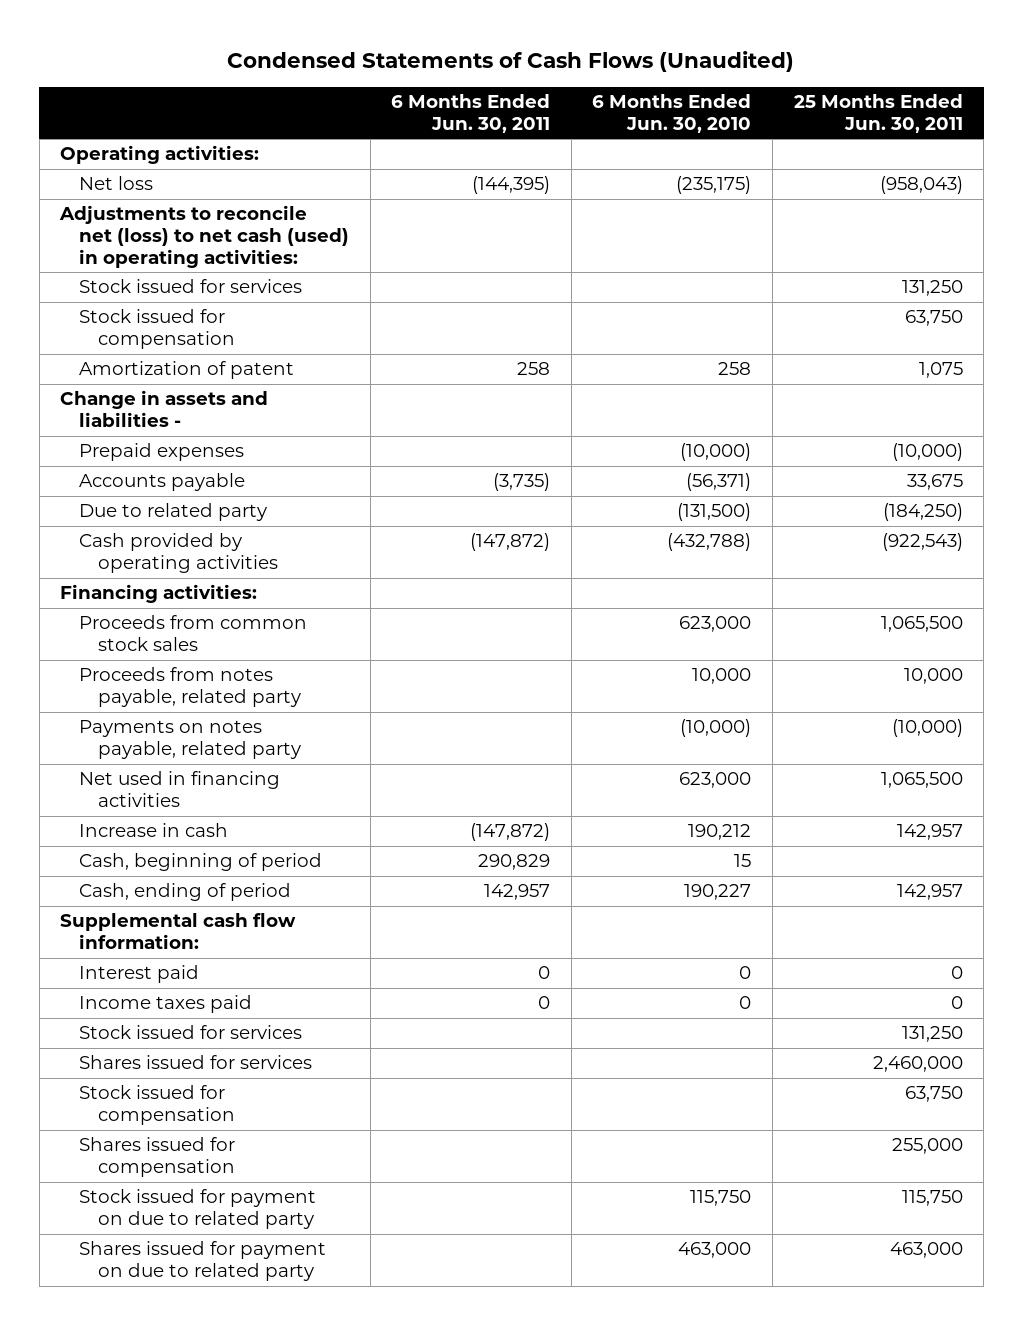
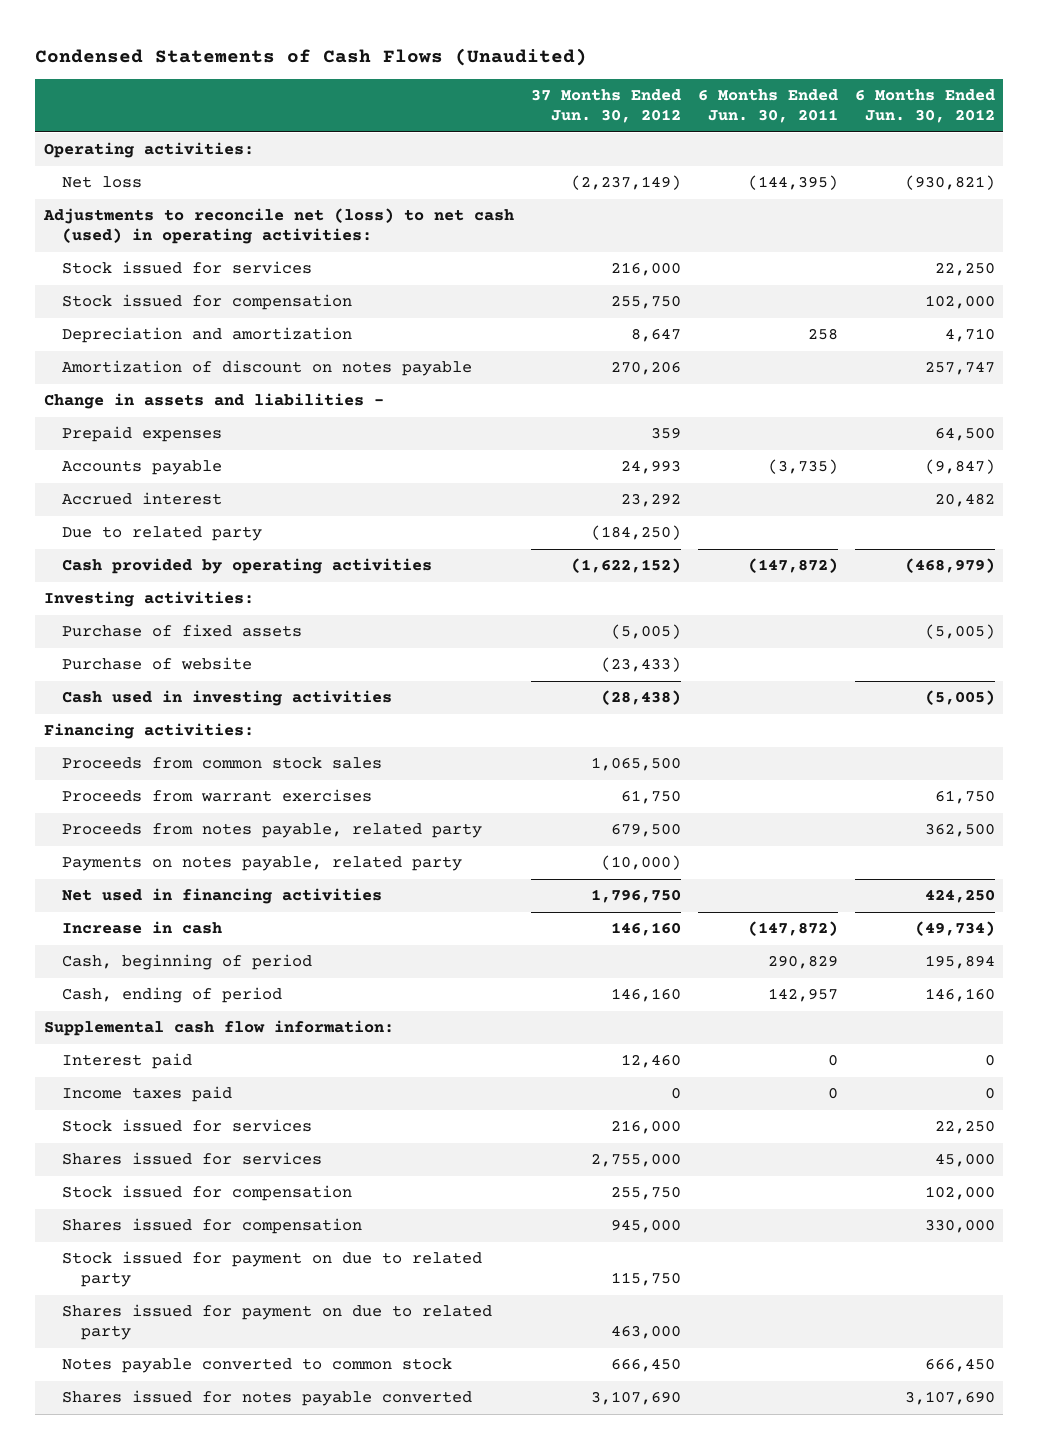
- | 6 Months Ended Jun. 30, 2011 | 6 Months Ended Jun. 30, 2010 | 25 Months Ended Jun. 30, 2011
+ | 37 Months Ended Jun. 30, 2012 | 6 Months Ended Jun. 30, 2011 | 6 Months Ended Jun. 30, 2012
- Amortization of patent | 258 | 258 | 1,075
+ Depreciation and amortization | 8,647 | 258 | 4,710
+ Amortization of discount on notes payable | 270,206 | | 257,747
+ Accrued interest | 23,292 | | 20,482
+ Investing activities:
+ Purchase of fixed assets | (5,005) | | (5,005)
+ Purchase of website | (23,433) | |
+ Cash used in investing activities | (28,438) | | (5,005)
+ Proceeds from warrant exercises | 61,750 | | 61,750
+ Notes payable converted to common stock | 666,450 | | 666,450
+ Shares issued for notes payable converted | 3,107,690 | | 3,107,690

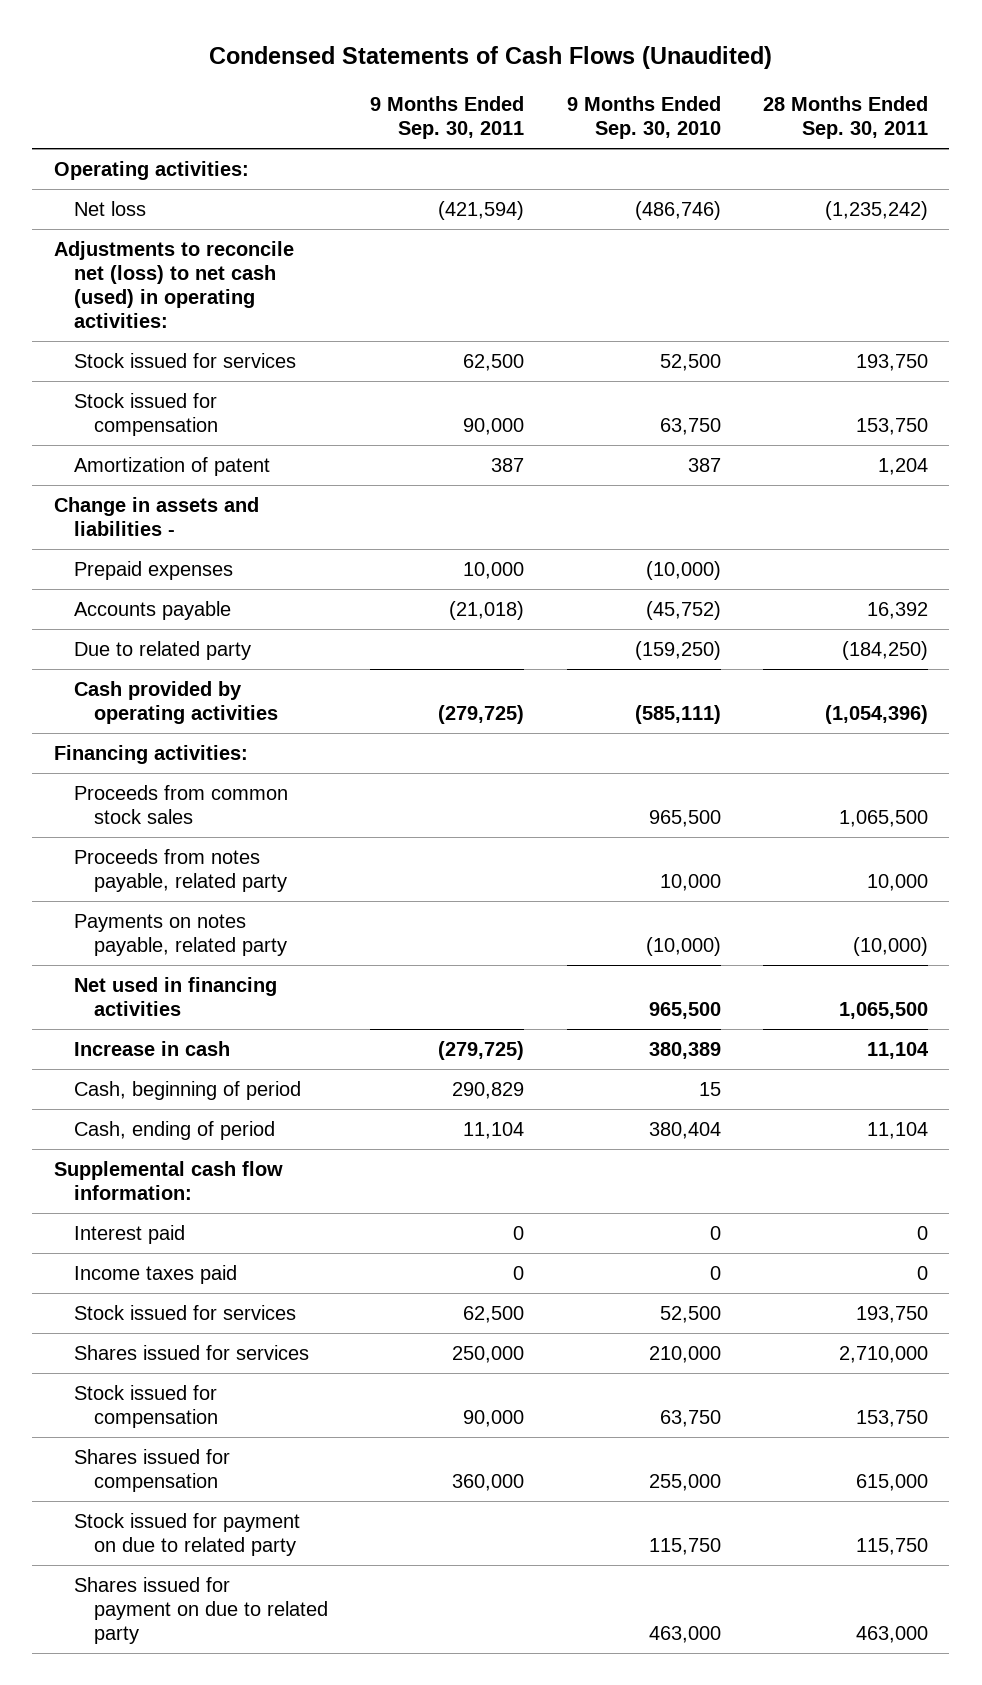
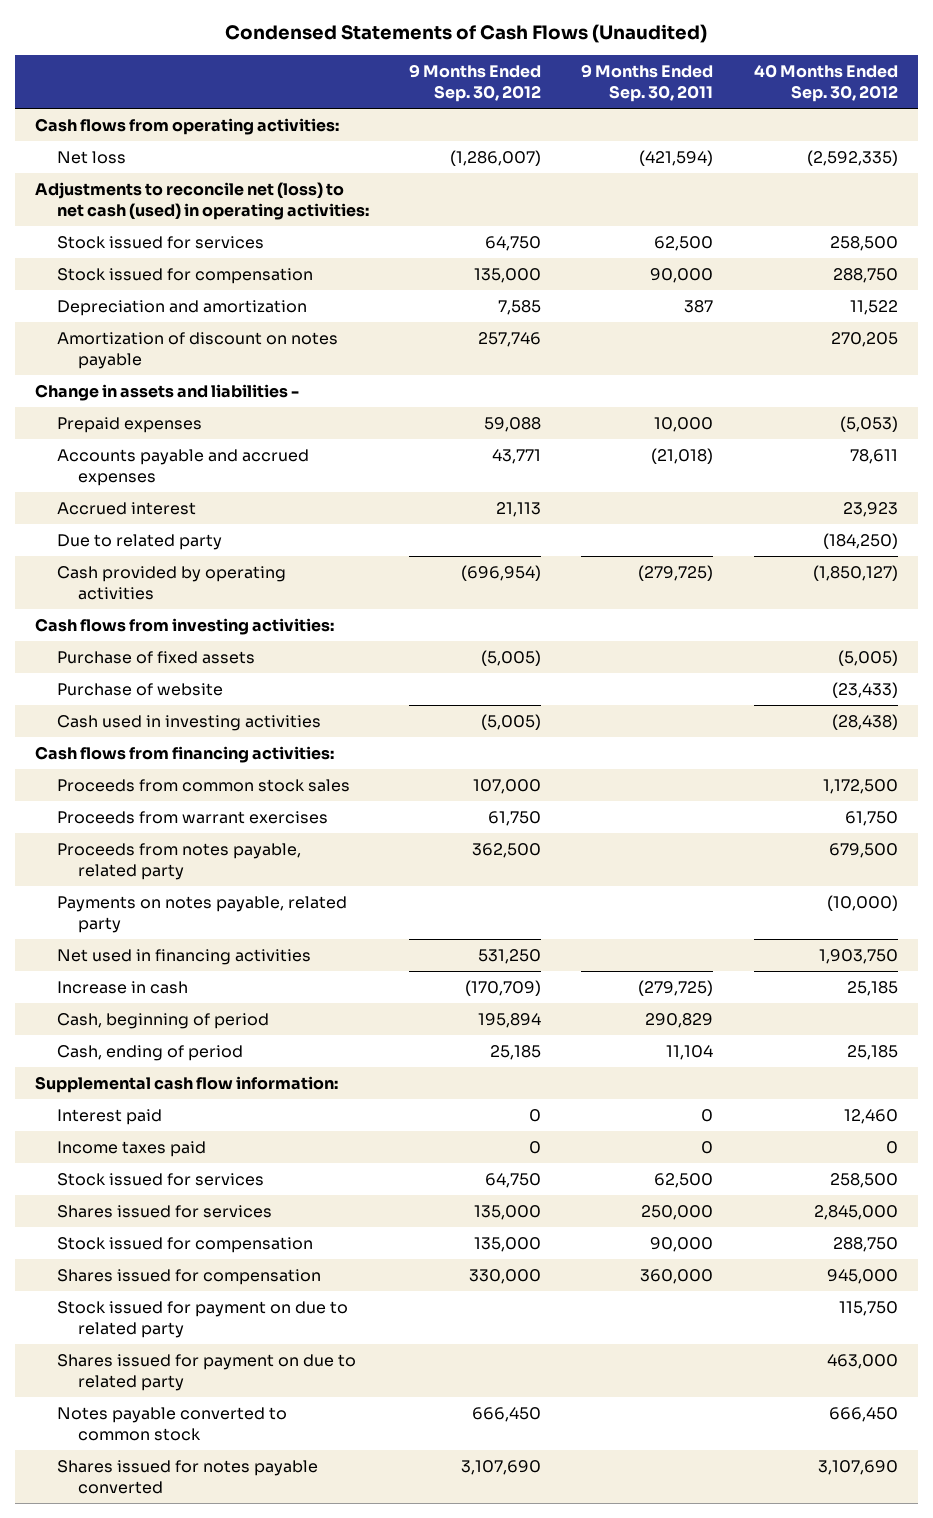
- | 9 Months Ended Sep. 30, 2011 | 9 Months Ended Sep. 30, 2010 | 28 Months Ended Sep. 30, 2011
+ | 9 Months Ended Sep. 30, 2012 | 9 Months Ended Sep. 30, 2011 | 40 Months Ended Sep. 30, 2012
- Operating activities:
+ Cash flows from operating activities:
- Amortization of patent | 387 | 387 | 1,204
+ Depreciation and amortization | 7,585 | 387 | 11,522
+ Amortization of discount on notes payable | 257,746 | | 270,205
- Accounts payable | (21,018) | (45,752) | 16,392
+ Accounts payable and accrued expenses | 43,771 | (21,018) | 78,611
+ Accrued interest | 21,113 | | 23,923
- Financing activities:
+ Cash flows from investing activities:
+ Purchase of fixed assets | (5,005) | | (5,005)
+ Purchase of website | | | (23,433)
+ Cash used in investing activities | (5,005) | | (28,438)
+ Cash flows from financing activities:
+ Proceeds from warrant exercises | 61,750 | | 61,750
+ Notes payable converted to common stock | 666,450 | | 666,450
+ Shares issued for notes payable converted | 3,107,690 | | 3,107,690

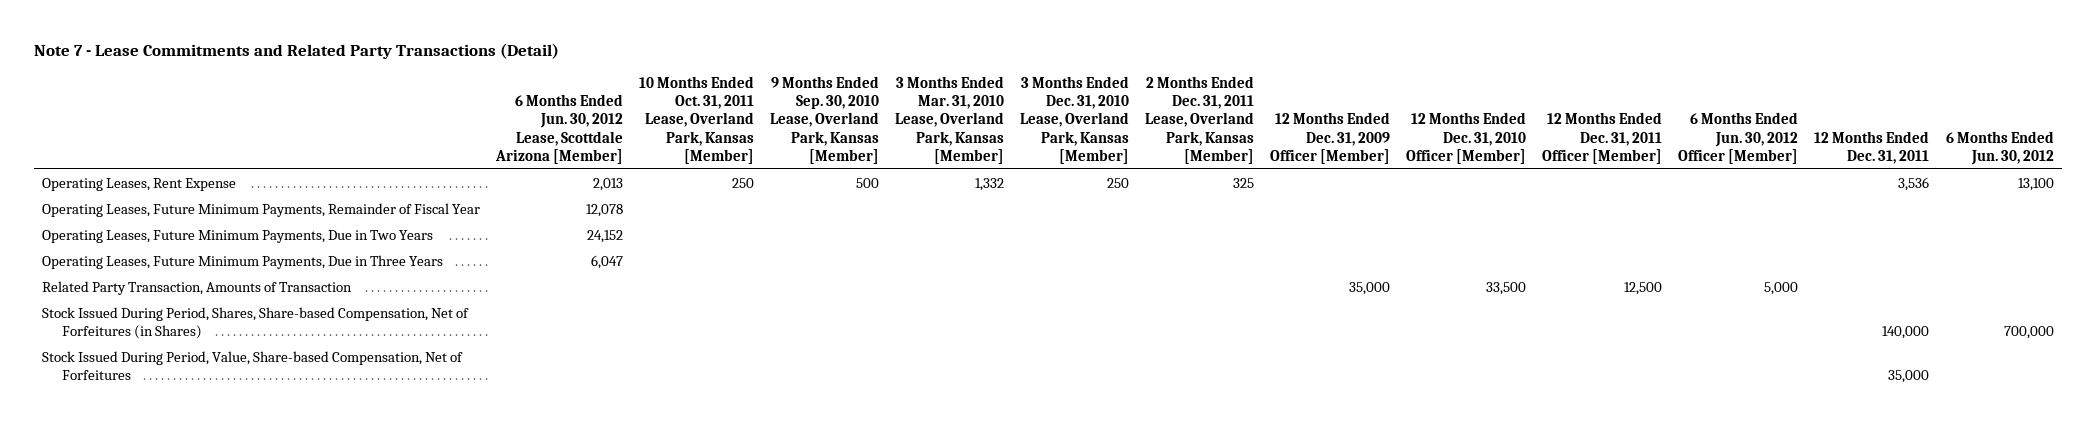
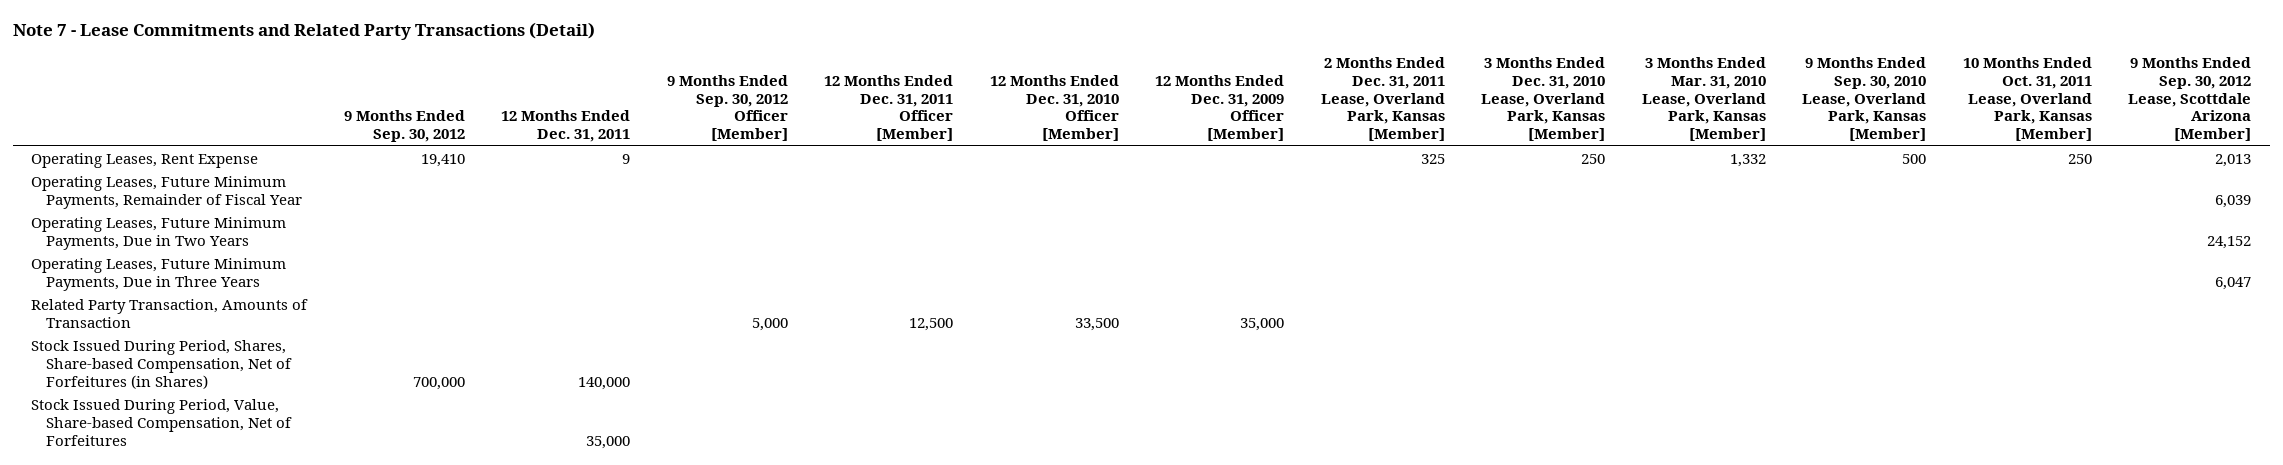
- | 6 Months Ended Jun. 30, 2012 Lease, Scottdale Arizona [Member] | 10 Months Ended Oct. 31, 2011 Lease, Overland Park, Kansas [Member] | 9 Months Ended Sep. 30, 2010 Lease, Overland Park, Kansas [Member] | 3 Months Ended Mar. 31, 2010 Lease, Overland Park, Kansas [Member] | 3 Months Ended Dec. 31, 2010 Lease, Overland Park, Kansas [Member] | 2 Months Ended Dec. 31, 2011 Lease, Overland Park, Kansas [Member] | 12 Months Ended Dec. 31, 2009 Officer [Member] | 12 Months Ended Dec. 31, 2010 Officer [Member] | 12 Months Ended Dec. 31, 2011 Officer [Member] | 6 Months Ended Jun. 30, 2012 Officer [Member] | 12 Months Ended Dec. 31, 2011 | 6 Months Ended Jun. 30, 2012
+ | 9 Months Ended Sep. 30, 2012 | 12 Months Ended Dec. 31, 2011 | 9 Months Ended Sep. 30, 2012 Officer [Member] | 12 Months Ended Dec. 31, 2011 Officer [Member] | 12 Months Ended Dec. 31, 2010 Officer [Member] | 12 Months Ended Dec. 31, 2009 Officer [Member] | 2 Months Ended Dec. 31, 2011 Lease, Overland Park, Kansas [Member] | 3 Months Ended Dec. 31, 2010 Lease, Overland Park, Kansas [Member] | 3 Months Ended Mar. 31, 2010 Lease, Overland Park, Kansas [Member] | 9 Months Ended Sep. 30, 2010 Lease, Overland Park, Kansas [Member] | 10 Months Ended Oct. 31, 2011 Lease, Overland Park, Kansas [Member] | 9 Months Ended Sep. 30, 2012 Lease, Scottdale Arizona [Member]
- Operating Leases, Rent Expense | 2,013 | 250 | 500 | 1,332 | 250 | 325 | | | | | 3,536 | 13,100
+ Operating Leases, Rent Expense | 19,410 | 9 | | | | | 325 | 250 | 1,332 | 500 | 250 | 2,013

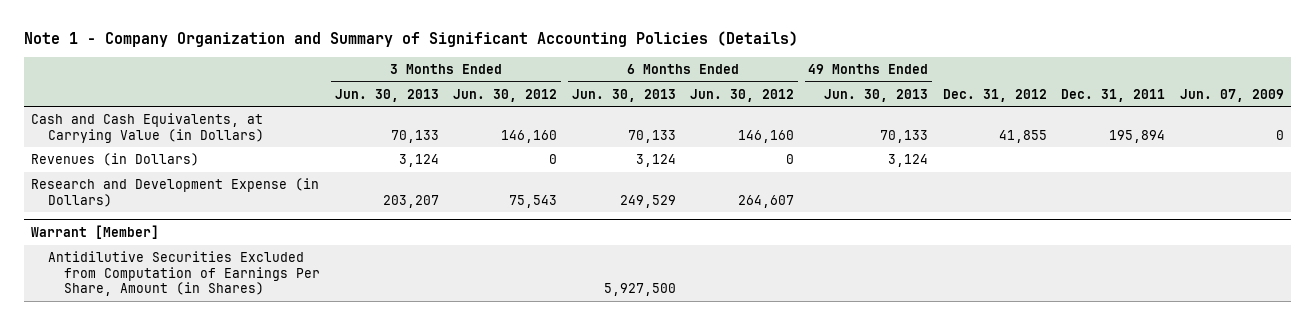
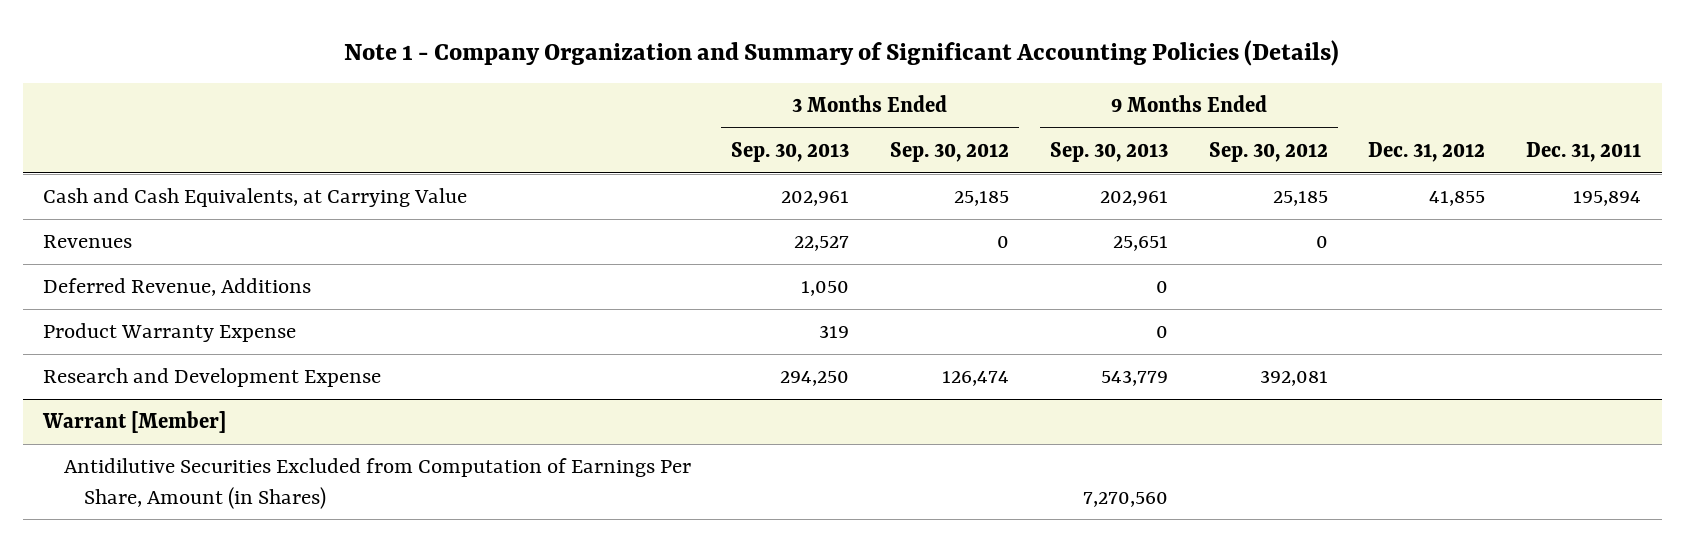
- | 3 Months Ended Jun. 30, 2013 | 3 Months Ended Jun. 30, 2012 | 6 Months Ended Jun. 30, 2013 | 6 Months Ended Jun. 30, 2012 | 49 Months Ended Jun. 30, 2013 | Dec. 31, 2012 | Dec. 31, 2011 | Jun. 07, 2009
+ | 3 Months Ended Sep. 30, 2013 | 3 Months Ended Sep. 30, 2012 | 9 Months Ended Sep. 30, 2013 | 9 Months Ended Sep. 30, 2012 | Dec. 31, 2012 | Dec. 31, 2011
- Cash and Cash Equivalents, at Carrying Value (in Dollars) | 70,133 | 146,160 | 70,133 | 146,160 | 70,133 | 41,855 | 195,894 | 0
- Revenues (in Dollars) | 3,124 | 0 | 3,124 | 0 | 3,124 | | |
- Research and Development Expense (in Dollars) | 203,207 | 75,543 | 249,529 | 264,607 | | | |
+ Cash and Cash Equivalents, at Carrying Value | 202,961 | 25,185 | 202,961 | 25,185 | 41,855 | 195,894
+ Revenues | 22,527 | 0 | 25,651 | 0 | |
+ Deferred Revenue, Additions | 1,050 | | 0 | | |
+ Product Warranty Expense | 319 | | 0 | | |
+ Research and Development Expense | 294,250 | 126,474 | 543,779 | 392,081 | |

